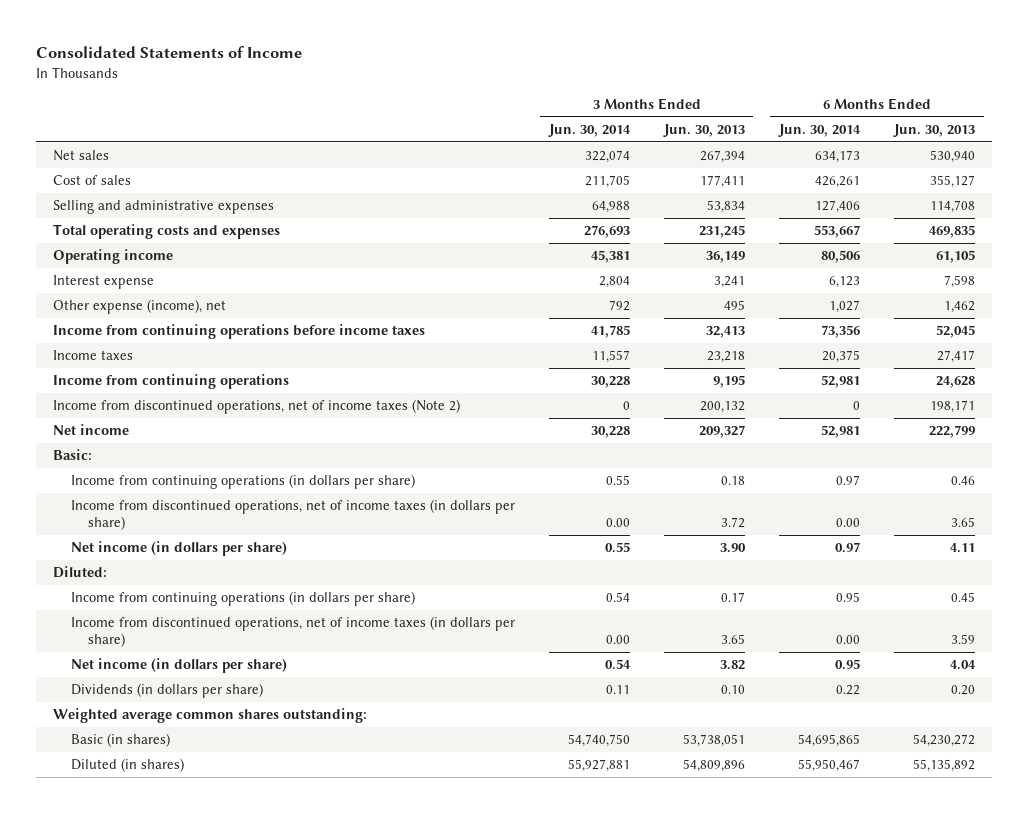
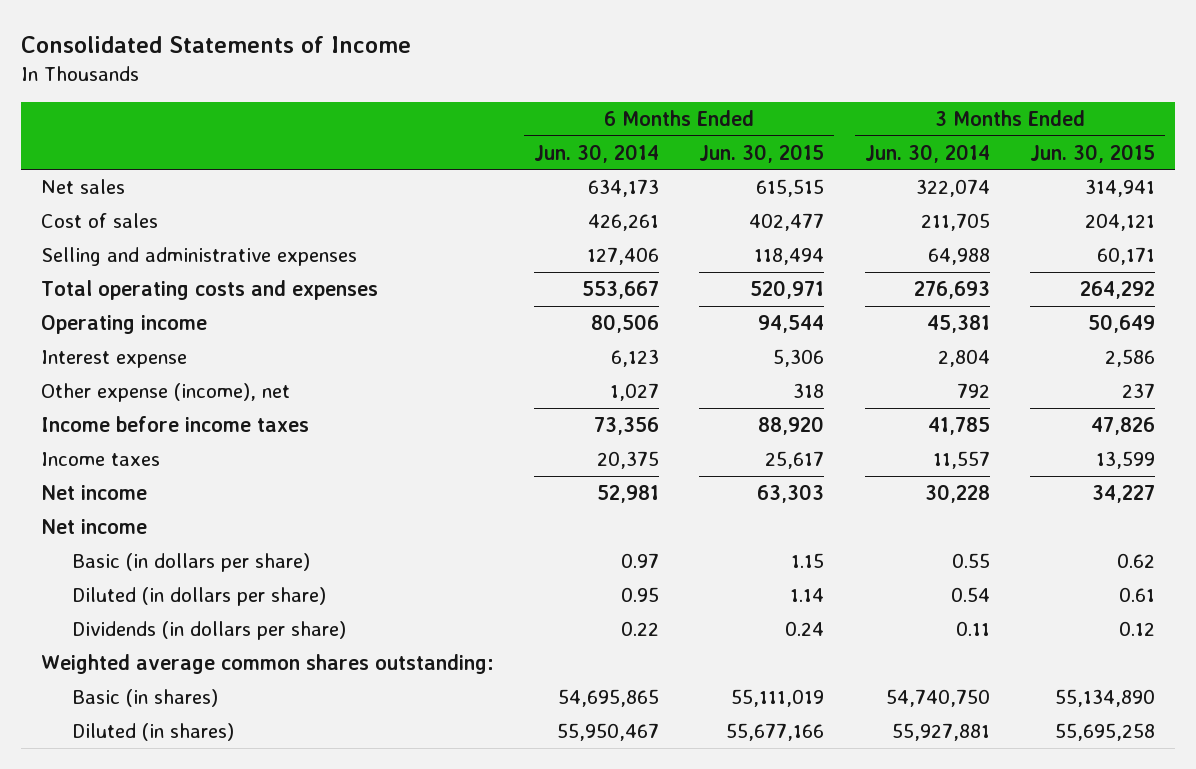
- | 3 Months Ended Jun. 30, 2014 | 3 Months Ended Jun. 30, 2013 | 6 Months Ended Jun. 30, 2014 | 6 Months Ended Jun. 30, 2013
+ | 6 Months Ended Jun. 30, 2014 | 6 Months Ended Jun. 30, 2015 | 3 Months Ended Jun. 30, 2014 | 3 Months Ended Jun. 30, 2015
- Income from continuing operations before income taxes | 41,785 | 32,413 | 73,356 | 52,045
+ Income before income taxes | 73,356 | 88,920 | 41,785 | 47,826
- Income from continuing operations | 30,228 | 9,195 | 52,981 | 24,628
- Income from discontinued operations, net of income taxes (Note 2) | 0 | 200,132 | 0 | 198,171
- Basic:
- Income from continuing operations (in dollars per share) | 0.55 | 0.18 | 0.97 | 0.46
- Income from discontinued operations, net of income taxes (in dollars per share) | 0.00 | 3.72 | 0.00 | 3.65
- Net income (in dollars per share) | 0.55 | 3.90 | 0.97 | 4.11
- Diluted:
- Income from continuing operations (in dollars per share) | 0.54 | 0.17 | 0.95 | 0.45
- Income from discontinued operations, net of income taxes (in dollars per share) | 0.00 | 3.65 | 0.00 | 3.59
- Net income (in dollars per share) | 0.54 | 3.82 | 0.95 | 4.04
+ Net income
+ Basic (in dollars per share) | 0.97 | 1.15 | 0.55 | 0.62
+ Diluted (in dollars per share) | 0.95 | 1.14 | 0.54 | 0.61

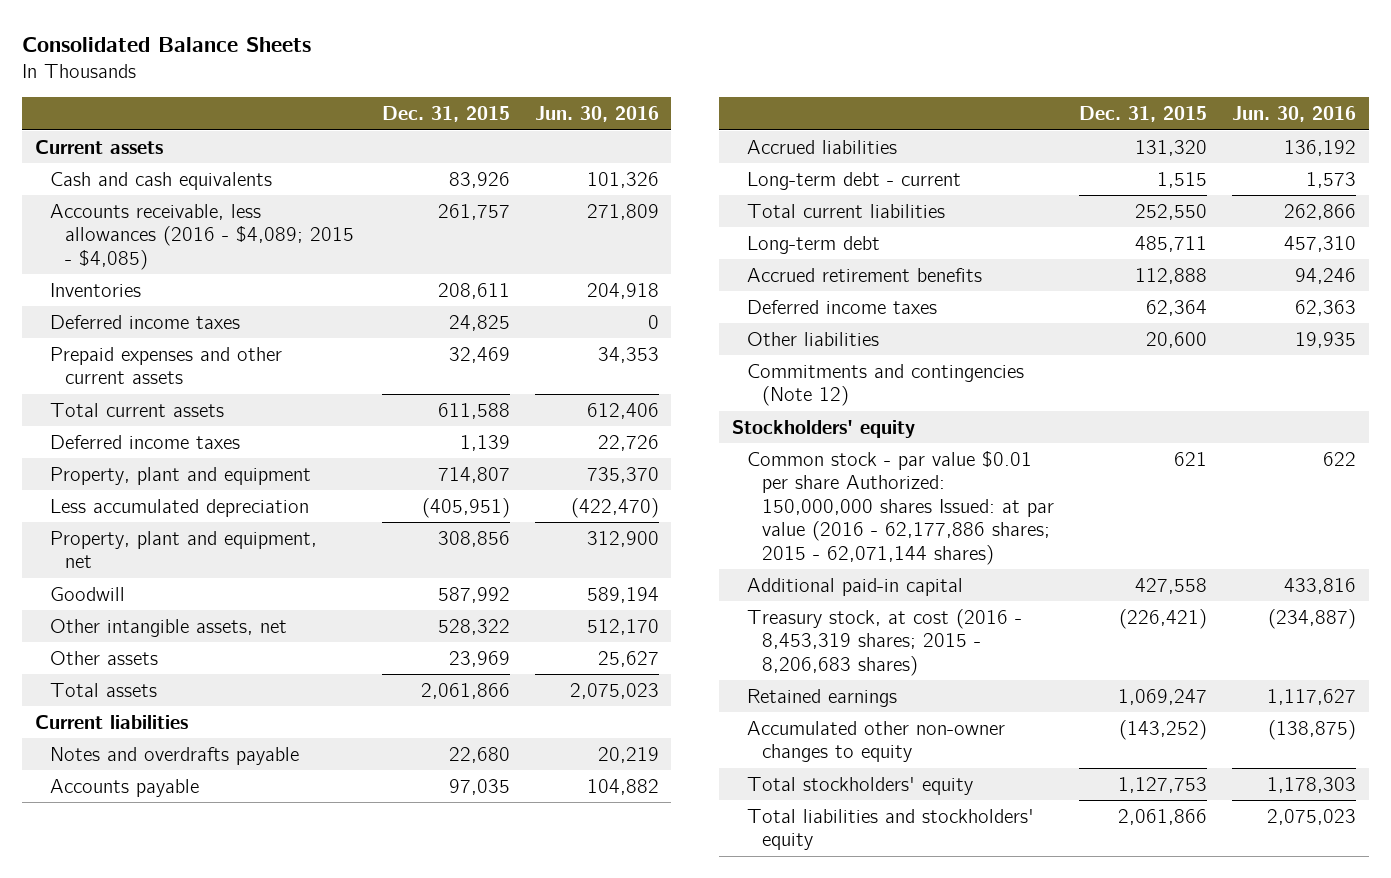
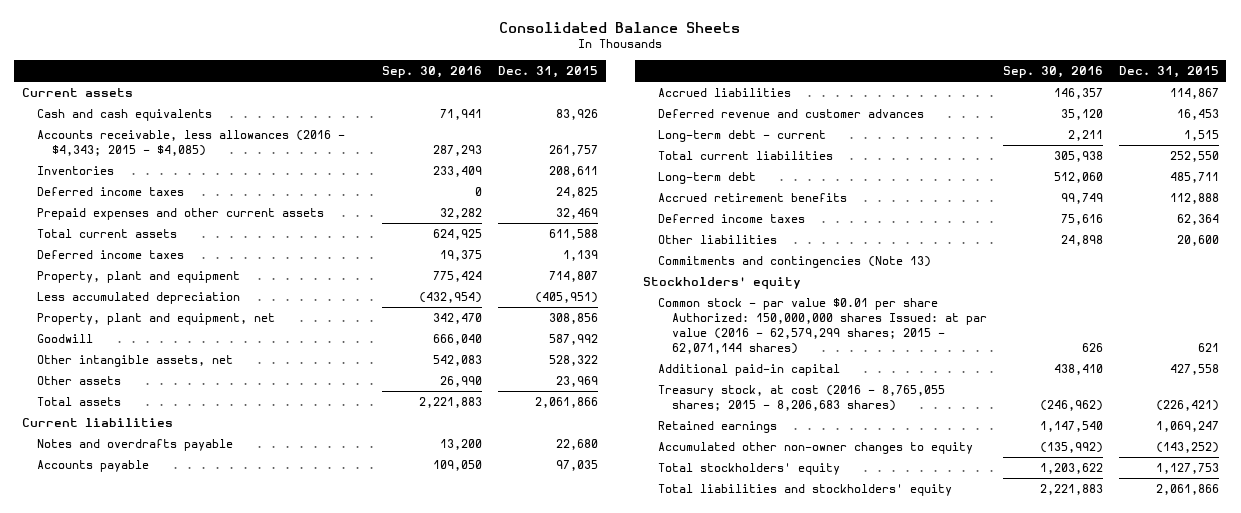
- | Dec. 31, 2015 | Jun. 30, 2016
+ | Sep. 30, 2016 | Dec. 31, 2015
- Accounts receivable, less allowances (2016 - $4,089; 2015 - $4,085) | 261,757 | 271,809
+ Accounts receivable, less allowances (2016 - $4,343; 2015 - $4,085) | 287,293 | 261,757
- Accrued liabilities | 131,320 | 136,192
+ Accrued liabilities | 146,357 | 114,867
+ Deferred revenue and customer advances | 35,120 | 16,453
- Commitments and contingencies (Note 12)
+ Commitments and contingencies (Note 13)
- Common stock - par value $0.01 per share Authorized: 150,000,000 shares Issued: at par value (2016 - 62,177,886 shares; 2015 - 62,071,144 shares) | 621 | 622
+ Common stock - par value $0.01 per share Authorized: 150,000,000 shares Issued: at par value (2016 - 62,579,299 shares; 2015 - 62,071,144 shares) | 626 | 621
- Treasury stock, at cost (2016 - 8,453,319 shares; 2015 - 8,206,683 shares) | (226,421) | (234,887)
+ Treasury stock, at cost (2016 - 8,765,055 shares; 2015 - 8,206,683 shares) | (246,962) | (226,421)

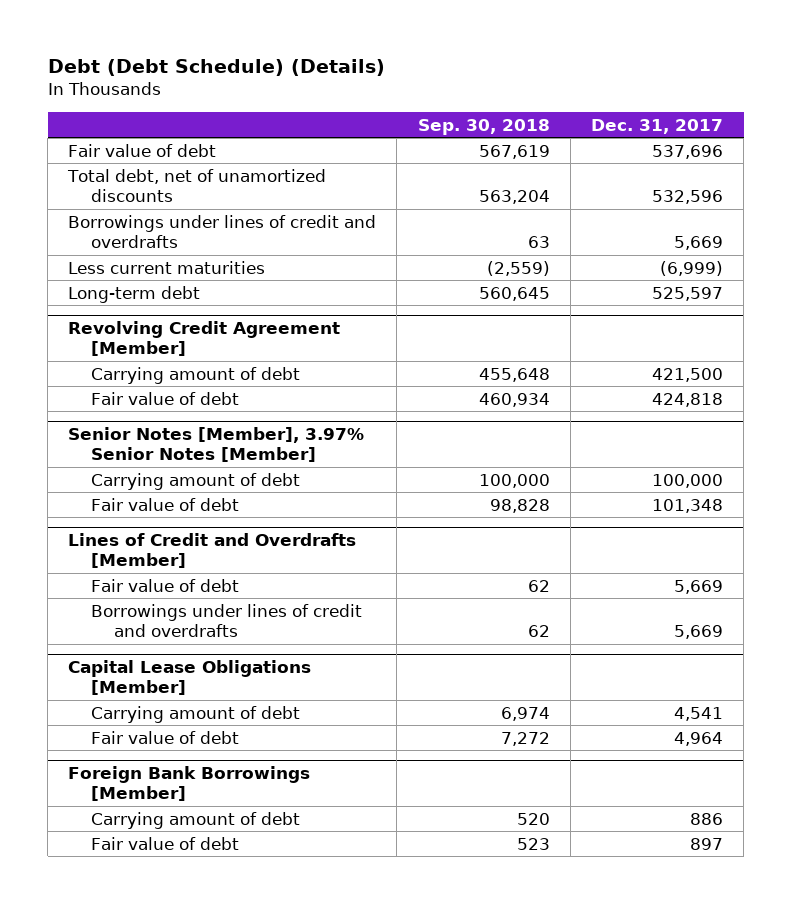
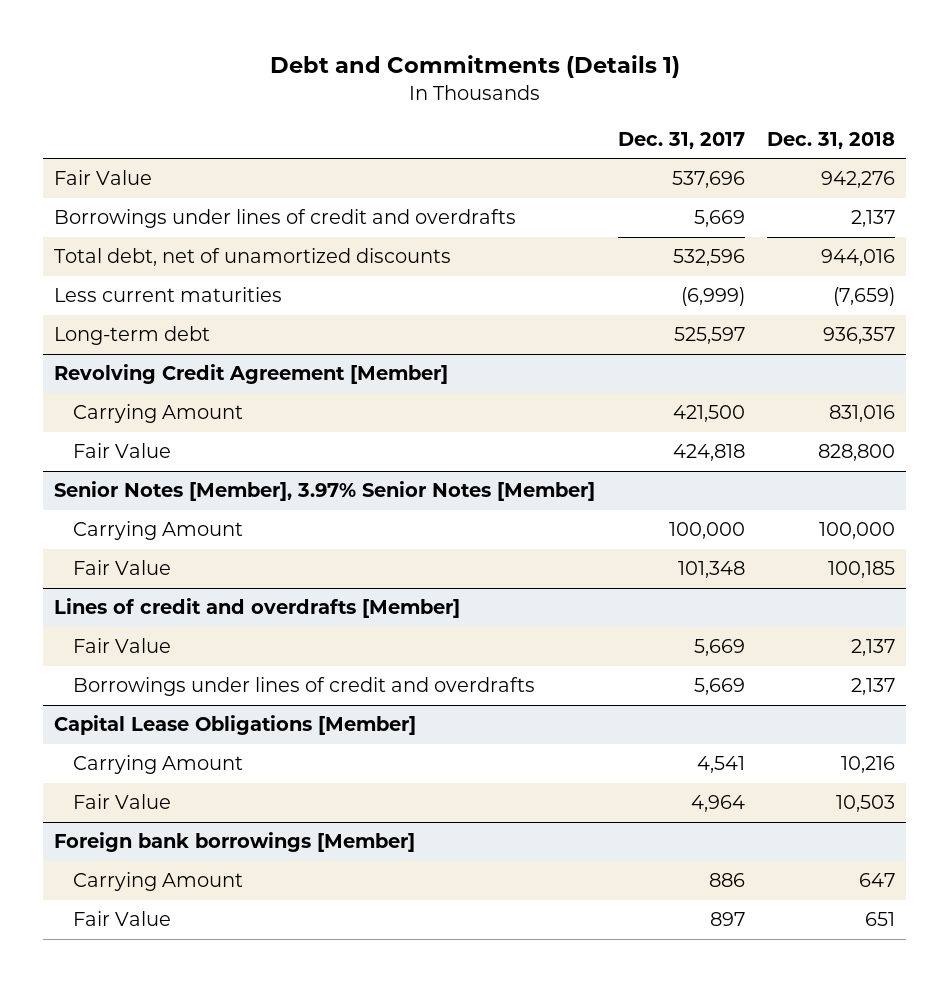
- Debt (Debt Schedule) (Details)
+ Debt and Commitments (Details 1)
- | Sep. 30, 2018 | Dec. 31, 2017
+ | Dec. 31, 2017 | Dec. 31, 2018
- Fair value of debt | 567,619 | 537,696
+ Fair Value | 537,696 | 942,276
moved down: Total debt, net of unamortized discounts | 532,596 | 944,016
@ Revolving Credit Agreement [Member]
- Carrying amount of debt | 455,648 | 421,500
- Fair value of debt | 460,934 | 424,818
+ Carrying Amount | 421,500 | 831,016
+ Fair Value | 424,818 | 828,800
@ Senior Notes [Member], 3.97% Senior Notes [Member]
- Carrying amount of debt | 100,000 | 100,000
- Fair value of debt | 98,828 | 101,348
- Lines of Credit and Overdrafts [Member]
- Fair value of debt | 62 | 5,669
@ Senior Notes [Member], 3.97% Senior Notes [Member]
+ Carrying Amount | 100,000 | 100,000
+ Fair Value | 101,348 | 100,185
+ Lines of credit and overdrafts [Member]
+ Fair Value | 5,669 | 2,137
@ Capital Lease Obligations [Member]
- Carrying amount of debt | 6,974 | 4,541
- Fair value of debt | 7,272 | 4,964
- Foreign Bank Borrowings [Member]
- Carrying amount of debt | 520 | 886
- Fair value of debt | 523 | 897
@ Capital Lease Obligations [Member]
+ Carrying Amount | 4,541 | 10,216
+ Fair Value | 4,964 | 10,503
+ Foreign bank borrowings [Member]
+ Carrying Amount | 886 | 647
+ Fair Value | 897 | 651

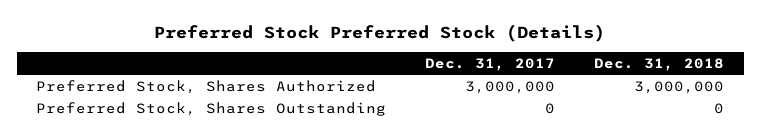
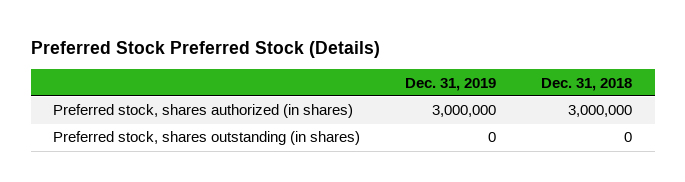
- | Dec. 31, 2017 | Dec. 31, 2018
+ | Dec. 31, 2019 | Dec. 31, 2018
- Preferred Stock, Shares Authorized | 3,000,000 | 3,000,000
- Preferred Stock, Shares Outstanding | 0 | 0
+ Preferred stock, shares authorized (in shares) | 3,000,000 | 3,000,000
+ Preferred stock, shares outstanding (in shares) | 0 | 0

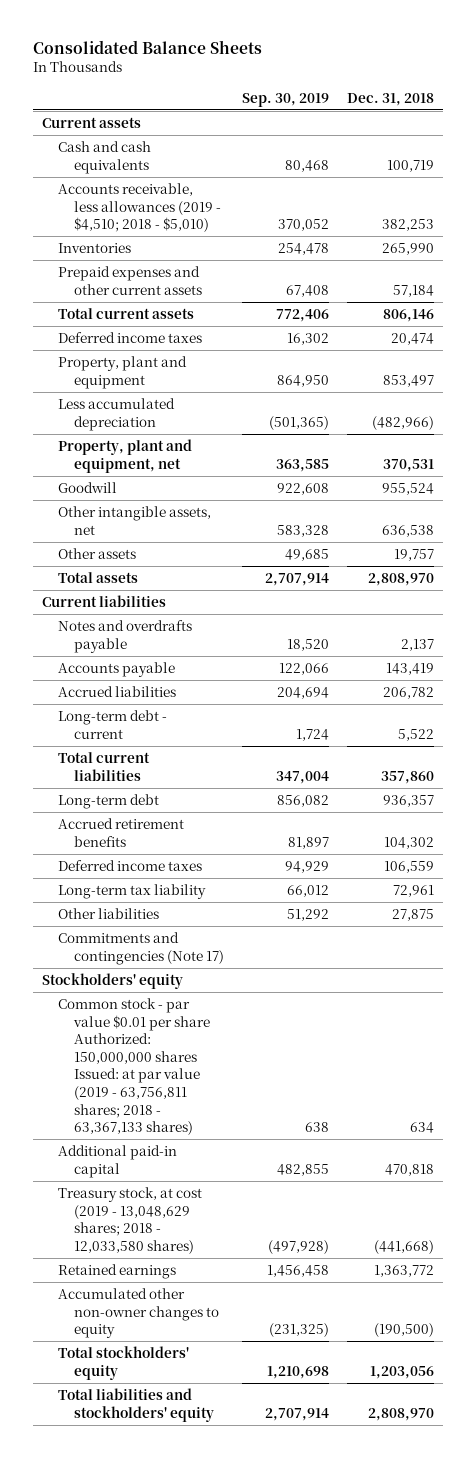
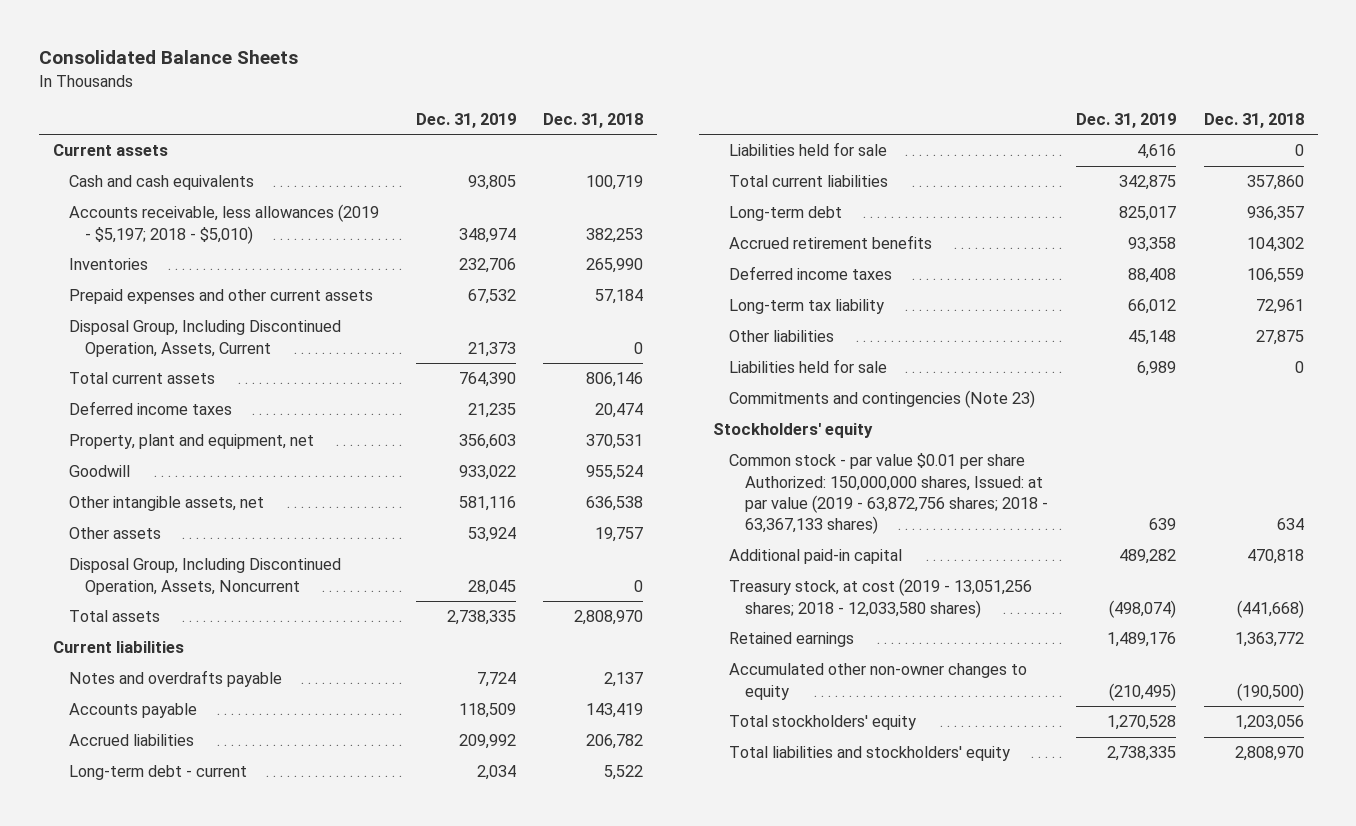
- | Sep. 30, 2019 | Dec. 31, 2018
+ | Dec. 31, 2019 | Dec. 31, 2018
- Accounts receivable, less allowances (2019 - $4,510; 2018 - $5,010) | 370,052 | 382,253
+ Accounts receivable, less allowances (2019 - $5,197; 2018 - $5,010) | 348,974 | 382,253
+ Disposal Group, Including Discontinued Operation, Assets, Current | 21,373 | 0
- Property, plant and equipment | 864,950 | 853,497
- Less accumulated depreciation | (501,365) | (482,966)
+ Disposal Group, Including Discontinued Operation, Assets, Noncurrent | 28,045 | 0
+ Liabilities held for sale | 4,616 | 0
- Commitments and contingencies (Note 17)
+ Liabilities held for sale | 6,989 | 0
+ Commitments and contingencies (Note 23)
- Common stock - par value $0.01 per share Authorized: 150,000,000 shares Issued: at par value (2019 - 63,756,811 shares; 2018 - 63,367,133 shares) | 638 | 634
+ Common stock - par value $0.01 per share Authorized: 150,000,000 shares, Issued: at par value (2019 - 63,872,756 shares; 2018 - 63,367,133 shares) | 639 | 634
- Treasury stock, at cost (2019 - 13,048,629 shares; 2018 - 12,033,580 shares) | (497,928) | (441,668)
+ Treasury stock, at cost (2019 - 13,051,256 shares; 2018 - 12,033,580 shares) | (498,074) | (441,668)

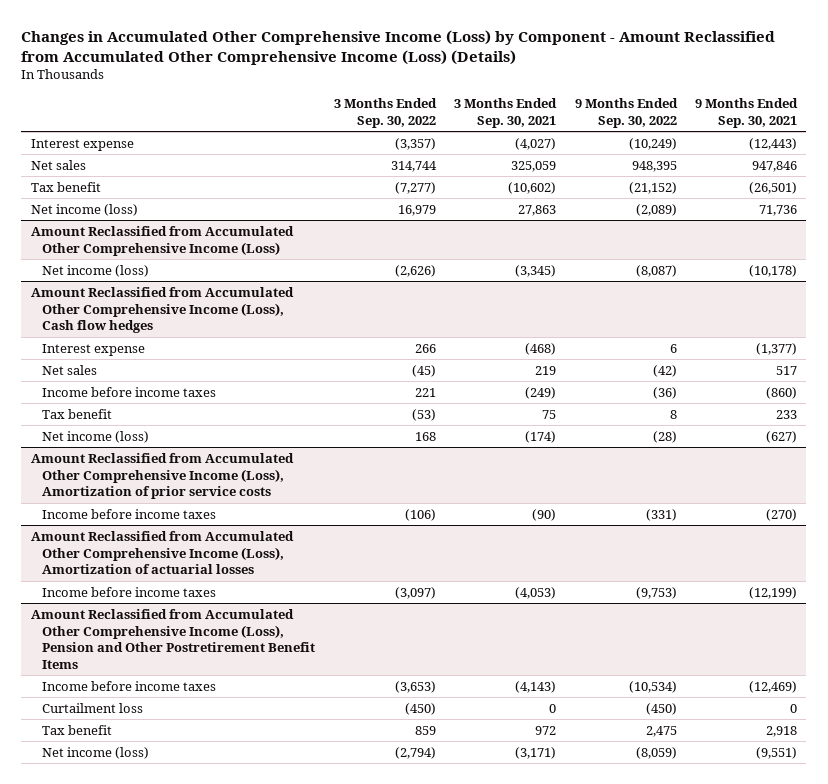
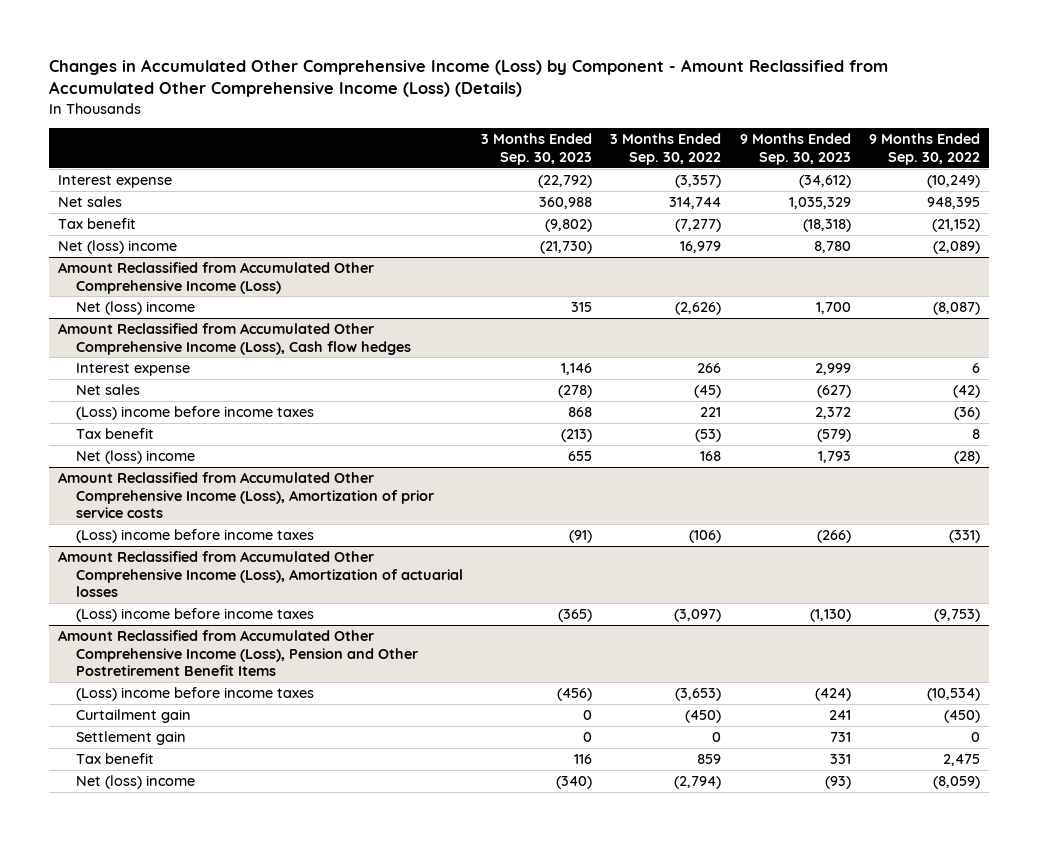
- | 3 Months Ended Sep. 30, 2022 | 3 Months Ended Sep. 30, 2021 | 9 Months Ended Sep. 30, 2022 | 9 Months Ended Sep. 30, 2021
+ | 3 Months Ended Sep. 30, 2023 | 3 Months Ended Sep. 30, 2022 | 9 Months Ended Sep. 30, 2023 | 9 Months Ended Sep. 30, 2022
- Net income (loss) | 16,979 | 27,863 | (2,089) | 71,736
+ Net (loss) income | (21,730) | 16,979 | 8,780 | (2,089)
@ Amount Reclassified from Accumulated Other Comprehensive Income (Loss)
- Net income (loss) | (2,626) | (3,345) | (8,087) | (10,178)
+ Net (loss) income | 315 | (2,626) | 1,700 | (8,087)
@ Amount Reclassified from Accumulated Other Comprehensive Income (Loss), Cash flow hedges
- Income before income taxes | 221 | (249) | (36) | (860)
+ (Loss) income before income taxes | 868 | 221 | 2,372 | (36)
- Net income (loss) | 168 | (174) | (28) | (627)
+ Net (loss) income | 655 | 168 | 1,793 | (28)
@ Amount Reclassified from Accumulated Other Comprehensive Income (Loss), Amortization of prior service costs
- Income before income taxes | (106) | (90) | (331) | (270)
+ (Loss) income before income taxes | (91) | (106) | (266) | (331)
@ Amount Reclassified from Accumulated Other Comprehensive Income (Loss), Amortization of actuarial losses
- Income before income taxes | (3,097) | (4,053) | (9,753) | (12,199)
+ (Loss) income before income taxes | (365) | (3,097) | (1,130) | (9,753)
@ Amount Reclassified from Accumulated Other Comprehensive Income (Loss), Pension and Other Postretirement Benefit Items
- Income before income taxes | (3,653) | (4,143) | (10,534) | (12,469)
- Curtailment loss | (450) | 0 | (450) | 0
+ (Loss) income before income taxes | (456) | (3,653) | (424) | (10,534)
+ Curtailment gain | 0 | (450) | 241 | (450)
+ Settlement gain | 0 | 0 | 731 | 0
- Net income (loss) | (2,794) | (3,171) | (8,059) | (9,551)
+ Net (loss) income | (340) | (2,794) | (93) | (8,059)

